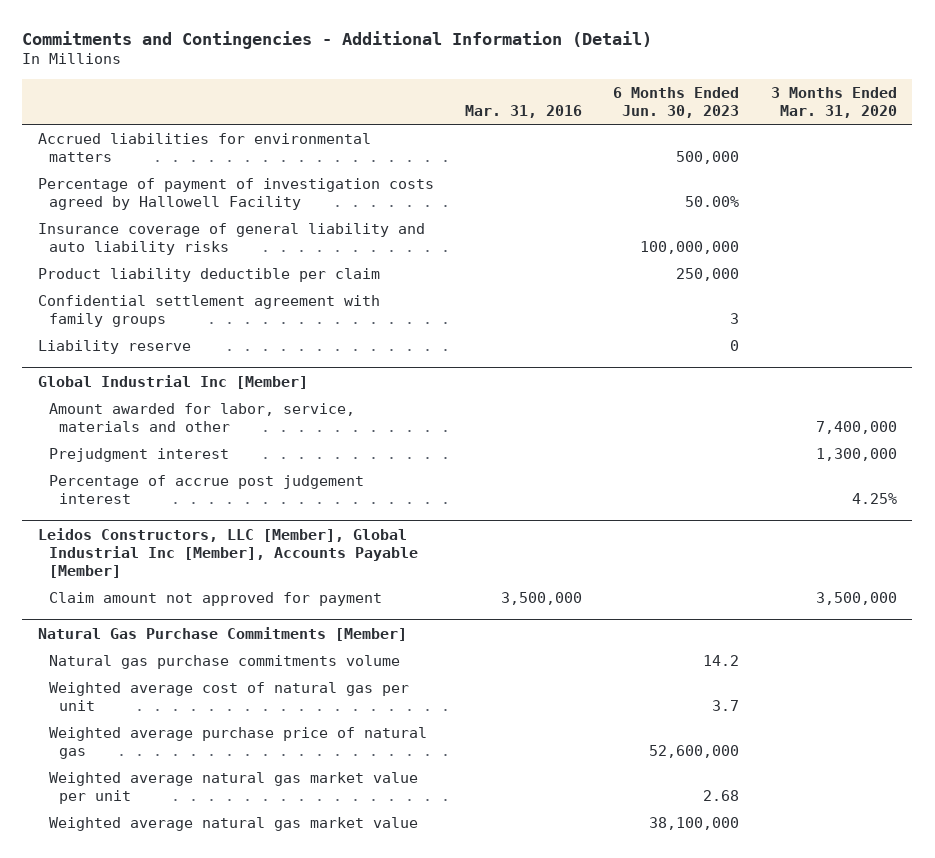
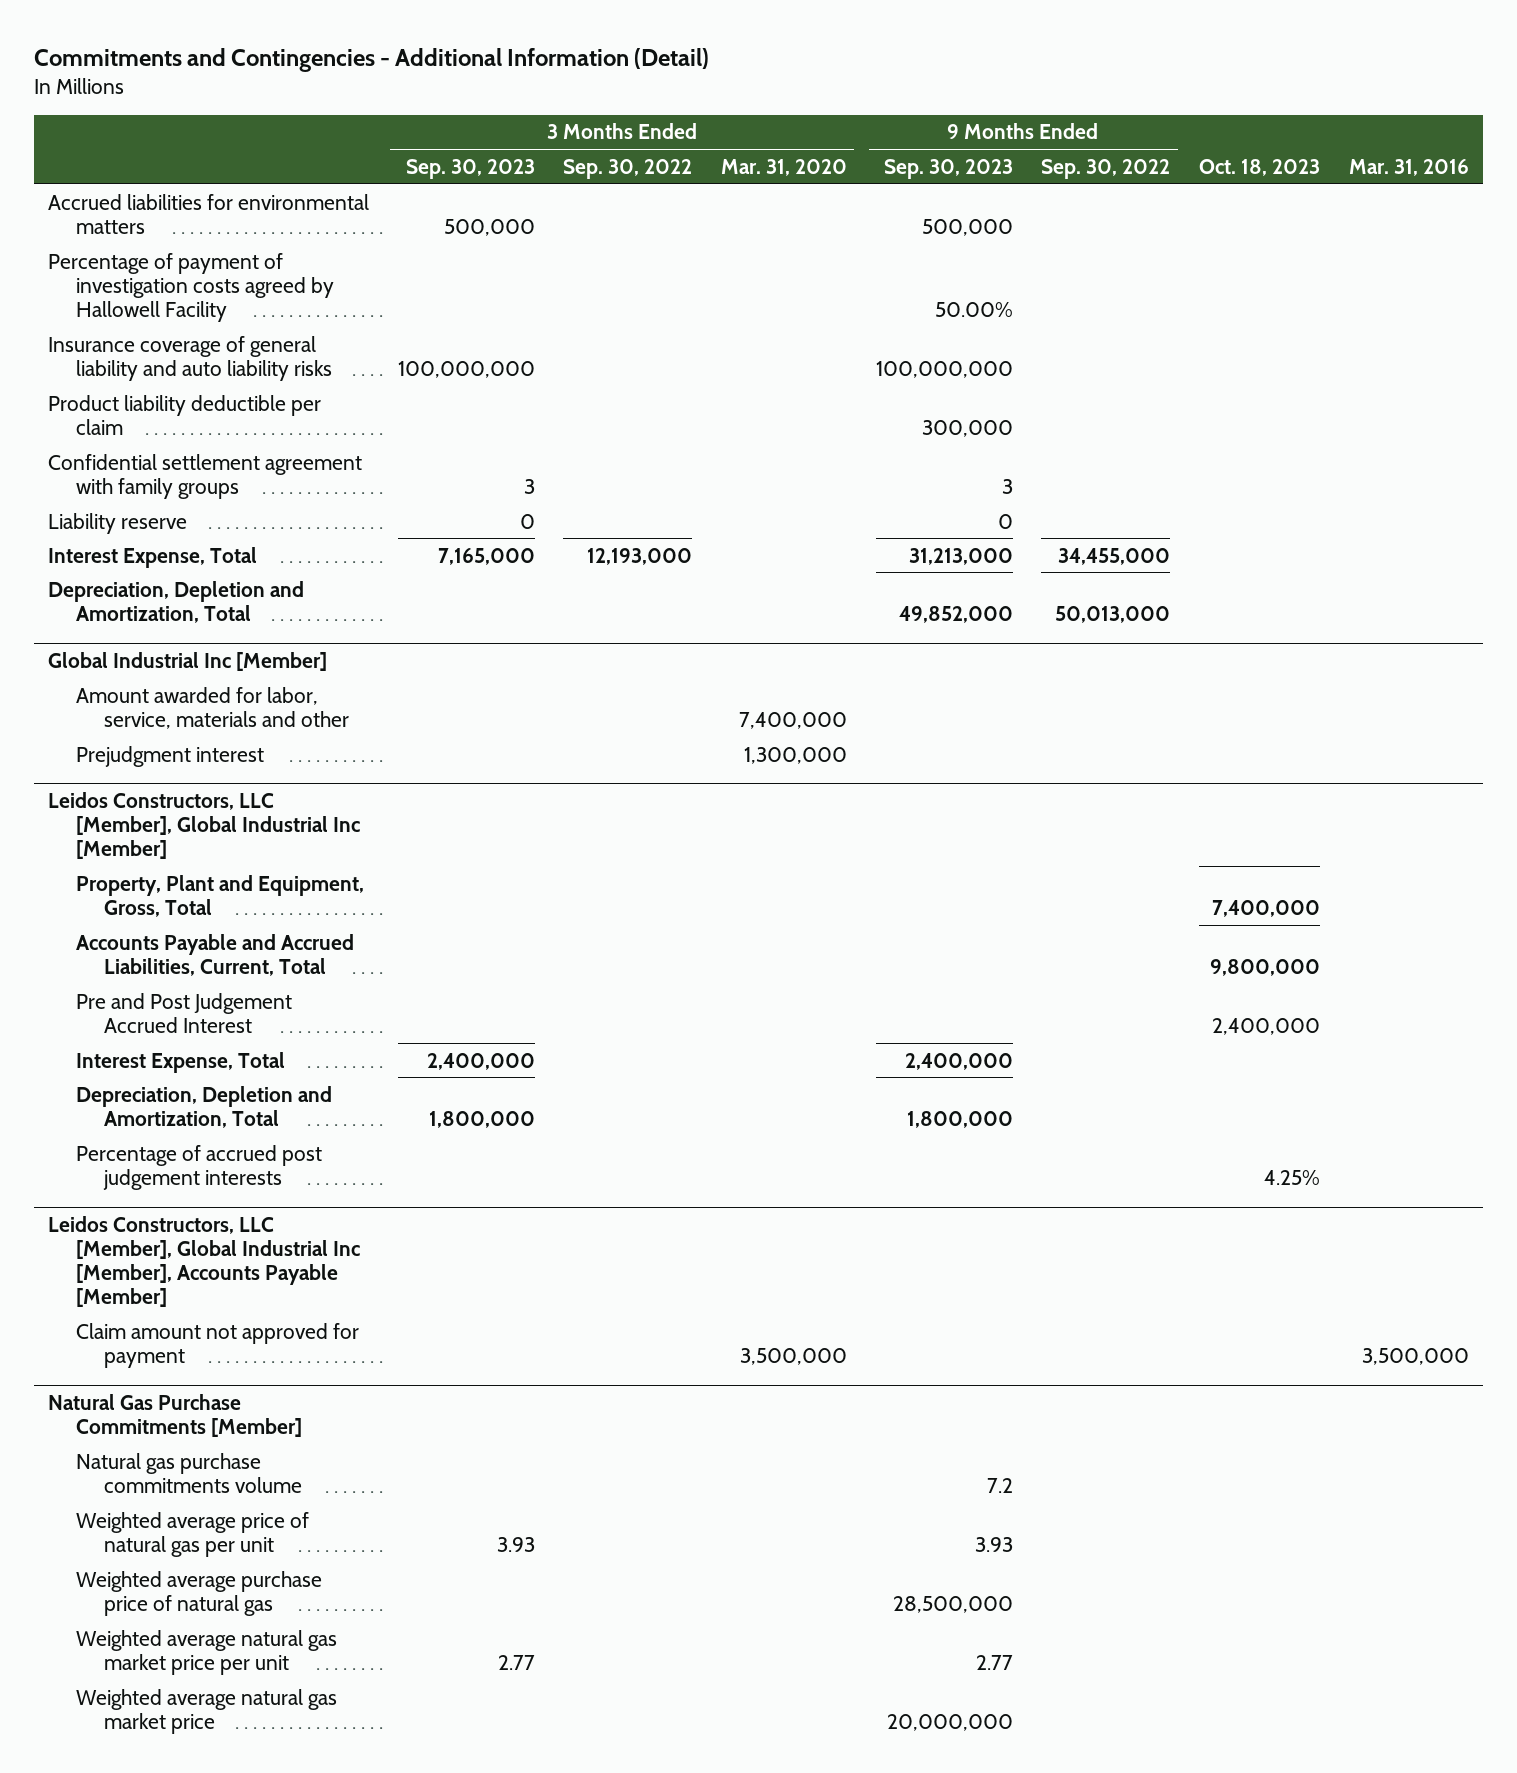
- | Mar. 31, 2016 | 6 Months Ended Jun. 30, 2023 | 3 Months Ended Mar. 31, 2020
+ | 3 Months Ended Sep. 30, 2023 | 3 Months Ended Sep. 30, 2022 | 3 Months Ended Mar. 31, 2020 | 9 Months Ended Sep. 30, 2023 | 9 Months Ended Sep. 30, 2022 | Oct. 18, 2023 | Mar. 31, 2016
+ Interest Expense, Total | 7,165,000 | 12,193,000 | | 31,213,000 | 34,455,000 | |
+ Depreciation, Depletion and Amortization, Total | | | | 49,852,000 | 50,013,000 | |
@ Global Industrial Inc [Member]
- Percentage of accrue post judgement interest | | | 4.25%
+ Leidos Constructors, LLC [Member], Global Industrial Inc [Member]
+ Property, Plant and Equipment, Gross, Total | | | | | | 7,400,000 |
+ Accounts Payable and Accrued Liabilities, Current, Total | | | | | | 9,800,000 |
+ Pre and Post Judgement Accrued Interest | | | | | | 2,400,000 |
+ Interest Expense, Total | 2,400,000 | | | 2,400,000 | | |
+ Depreciation, Depletion and Amortization, Total | 1,800,000 | | | 1,800,000 | | |
+ Percentage of accrued post judgement interests | | | | | | 4.25% |
@ Natural Gas Purchase Commitments [Member]
- Weighted average cost of natural gas per unit | | 3.7 |
+ Weighted average price of natural gas per unit | 3.93 | | | 3.93 | | |
- Weighted average natural gas market value per unit | | 2.68 |
- Weighted average natural gas market value | | 38,100,000 |
+ Weighted average natural gas market price per unit | 2.77 | | | 2.77 | | |
+ Weighted average natural gas market price | | | | 20,000,000 | | |

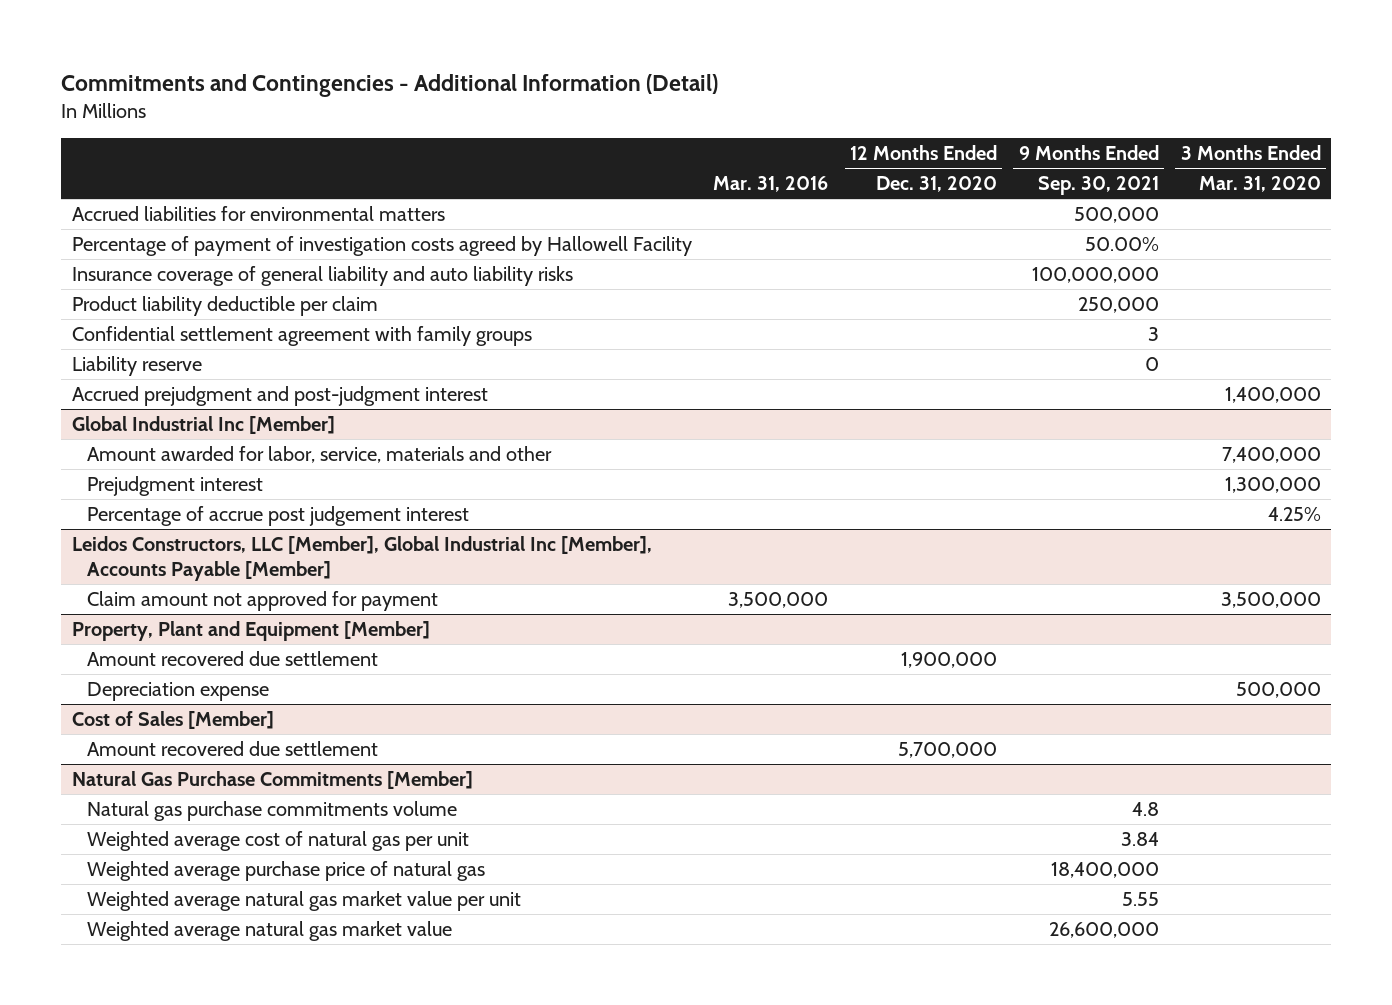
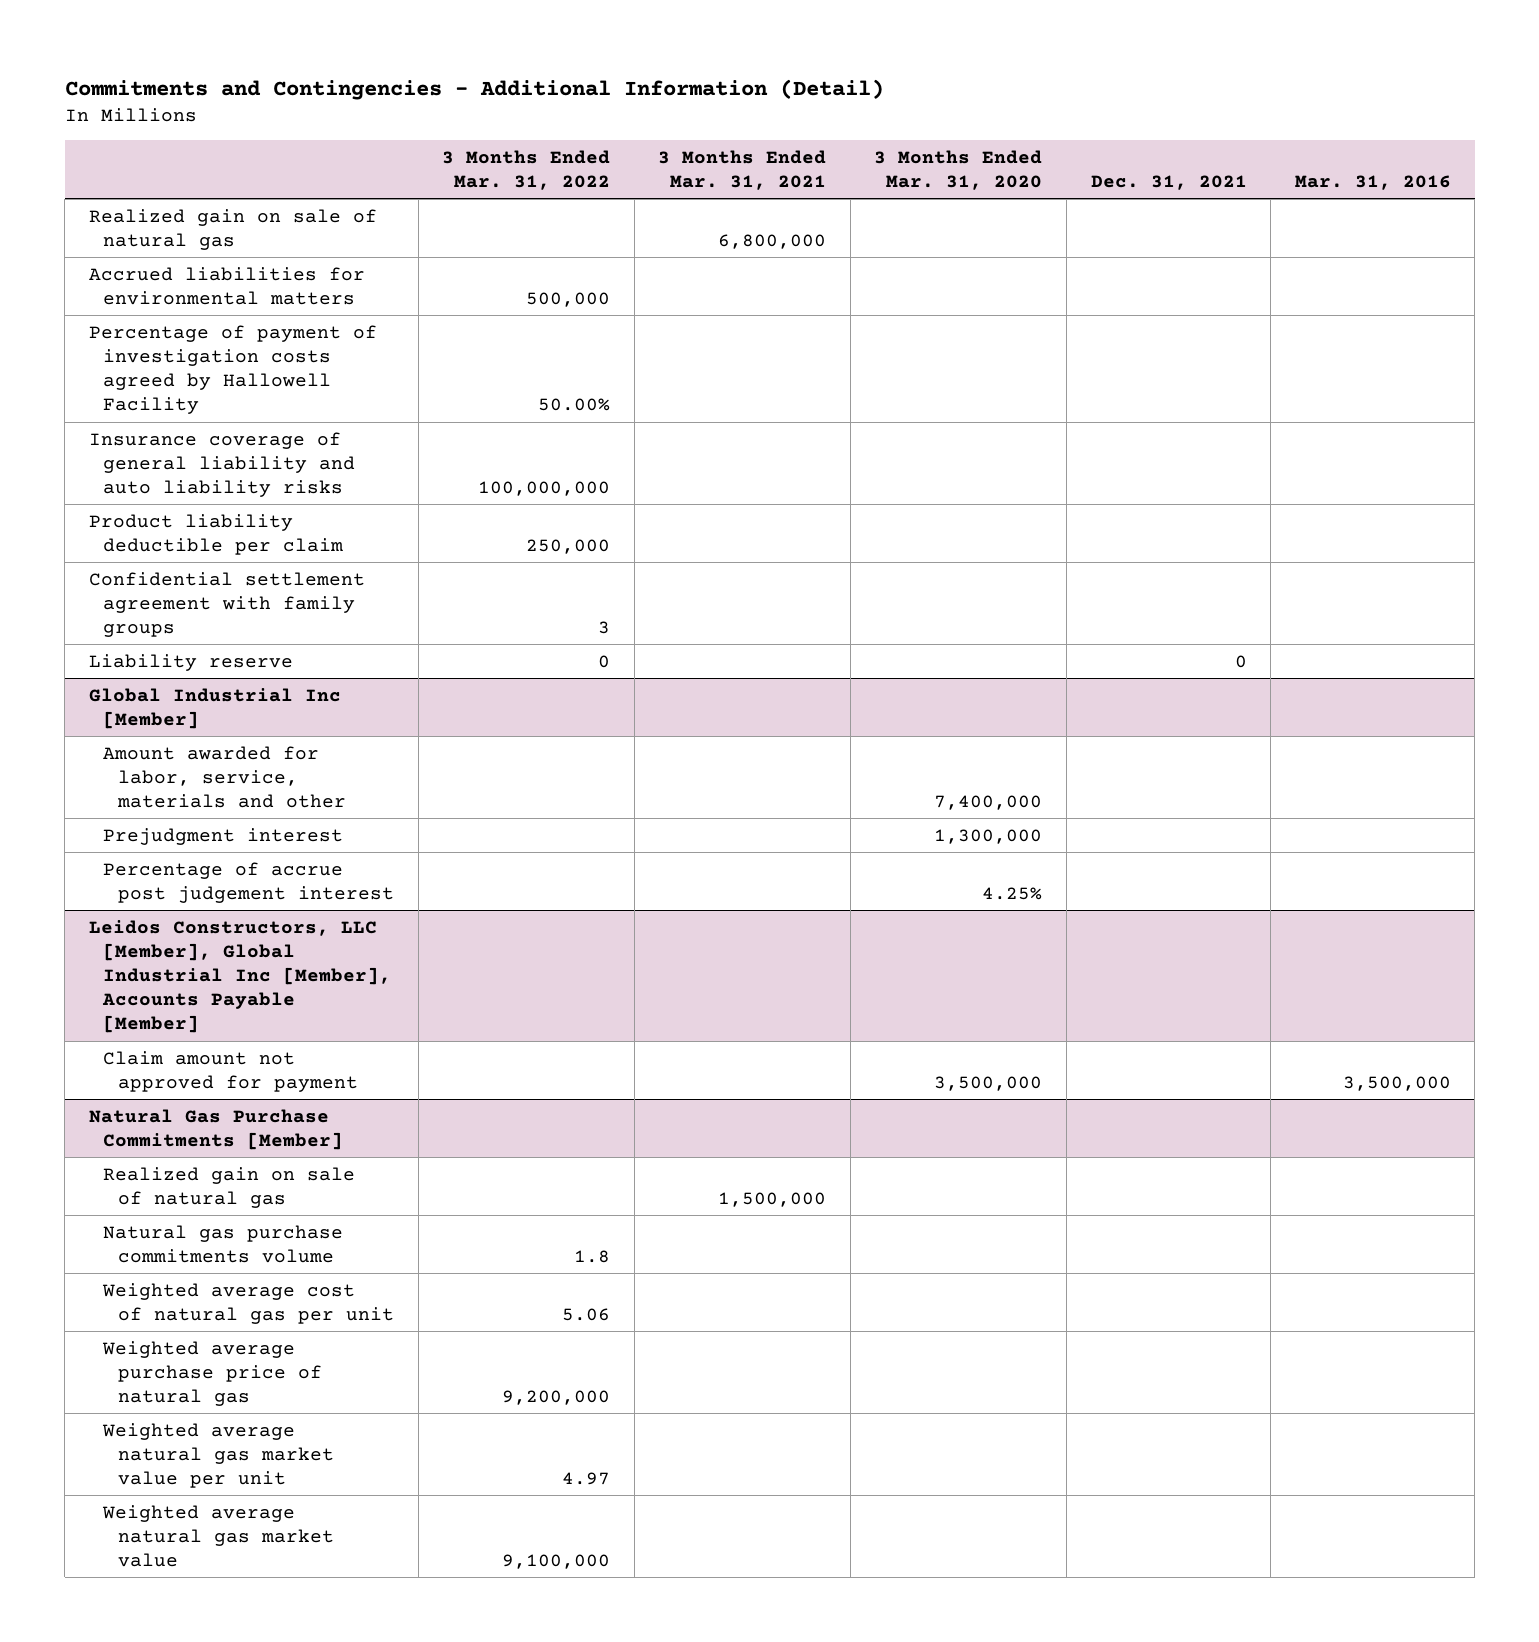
- | Mar. 31, 2016 | 12 Months Ended Dec. 31, 2020 | 9 Months Ended Sep. 30, 2021 | 3 Months Ended Mar. 31, 2020
+ | 3 Months Ended Mar. 31, 2022 | 3 Months Ended Mar. 31, 2021 | 3 Months Ended Mar. 31, 2020 | Dec. 31, 2021 | Mar. 31, 2016
+ Realized gain on sale of natural gas | | 6,800,000 | | |
- Accrued prejudgment and post-judgment interest | | | | 1,400,000
- Property, Plant and Equipment [Member]
- Amount recovered due settlement | | 1,900,000 | |
- Depreciation expense | | | | 500,000
- Cost of Sales [Member]
- Amount recovered due settlement | | 5,700,000 | |
@ Natural Gas Purchase Commitments [Member]
+ Realized gain on sale of natural gas | | 1,500,000 | | |

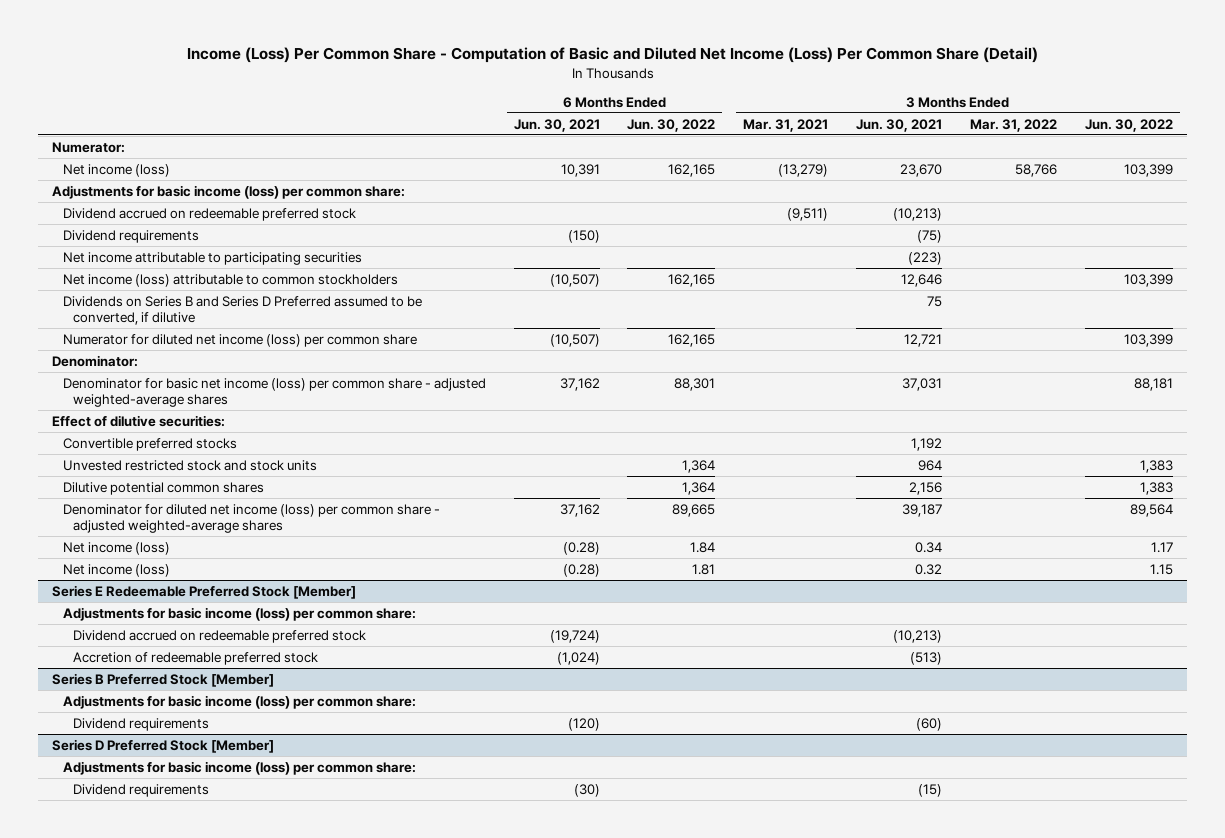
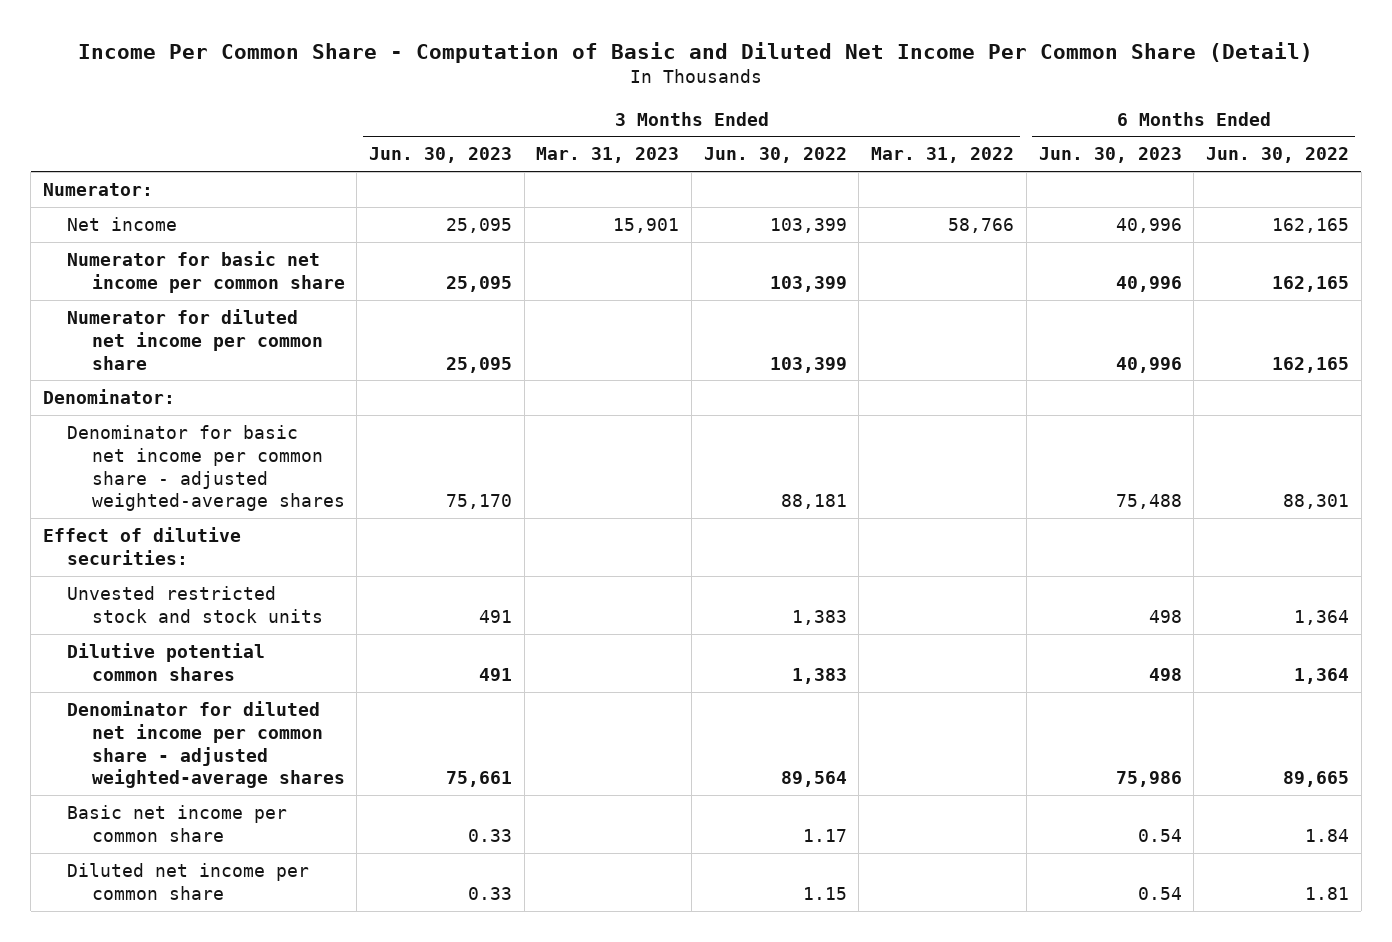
- Income (Loss) Per Common Share - Computation of Basic and Diluted Net Income (Loss) Per Common Share (Detail)
+ Income Per Common Share - Computation of Basic and Diluted Net Income Per Common Share (Detail)
- | 6 Months Ended Jun. 30, 2021 | 6 Months Ended Jun. 30, 2022 | 3 Months Ended Mar. 31, 2021 | 3 Months Ended Jun. 30, 2021 | 3 Months Ended Mar. 31, 2022 | 3 Months Ended Jun. 30, 2022
+ | 3 Months Ended Jun. 30, 2023 | 3 Months Ended Mar. 31, 2023 | 3 Months Ended Jun. 30, 2022 | 3 Months Ended Mar. 31, 2022 | 6 Months Ended Jun. 30, 2023 | 6 Months Ended Jun. 30, 2022
- Net income (loss) | 10,391 | 162,165 | (13,279) | 23,670 | 58,766 | 103,399
- Adjustments for basic income (loss) per common share:
- Dividend accrued on redeemable preferred stock | | | (9,511) | (10,213) | |
- Dividend requirements | (150) | | | (75) | |
- Net income attributable to participating securities | | | | (223) | |
- Net income (loss) attributable to common stockholders | (10,507) | 162,165 | | 12,646 | | 103,399
- Dividends on Series B and Series D Preferred assumed to be converted, if dilutive | | | | 75 | |
- Numerator for diluted net income (loss) per common share | (10,507) | 162,165 | | 12,721 | | 103,399
+ Net income | 25,095 | 15,901 | 103,399 | 58,766 | 40,996 | 162,165
+ Numerator for basic net income per common share | 25,095 | | 103,399 | | 40,996 | 162,165
+ Numerator for diluted net income per common share | 25,095 | | 103,399 | | 40,996 | 162,165
- Denominator for basic net income (loss) per common share - adjusted weighted-average shares | 37,162 | 88,301 | | 37,031 | | 88,181
+ Denominator for basic net income per common share - adjusted weighted-average shares | 75,170 | | 88,181 | | 75,488 | 88,301
- Convertible preferred stocks | | | | 1,192 | |
- Denominator for diluted net income (loss) per common share - adjusted weighted-average shares | 37,162 | 89,665 | | 39,187 | | 89,564
- Net income (loss) | (0.28) | 1.84 | | 0.34 | | 1.17
- Net income (loss) | (0.28) | 1.81 | | 0.32 | | 1.15
- Series E Redeemable Preferred Stock [Member]
- Adjustments for basic income (loss) per common share:
- Dividend accrued on redeemable preferred stock | (19,724) | | | (10,213) | |
- Accretion of redeemable preferred stock | (1,024) | | | (513) | |
- Series B Preferred Stock [Member]
- Adjustments for basic income (loss) per common share:
- Dividend requirements | (120) | | | (60) | |
- Series D Preferred Stock [Member]
- Adjustments for basic income (loss) per common share:
- Dividend requirements | (30) | | | (15) | |
+ Denominator for diluted net income per common share - adjusted weighted-average shares | 75,661 | | 89,564 | | 75,986 | 89,665
+ Basic net income per common share | 0.33 | | 1.17 | | 0.54 | 1.84
+ Diluted net income per common share | 0.33 | | 1.15 | | 0.54 | 1.81

